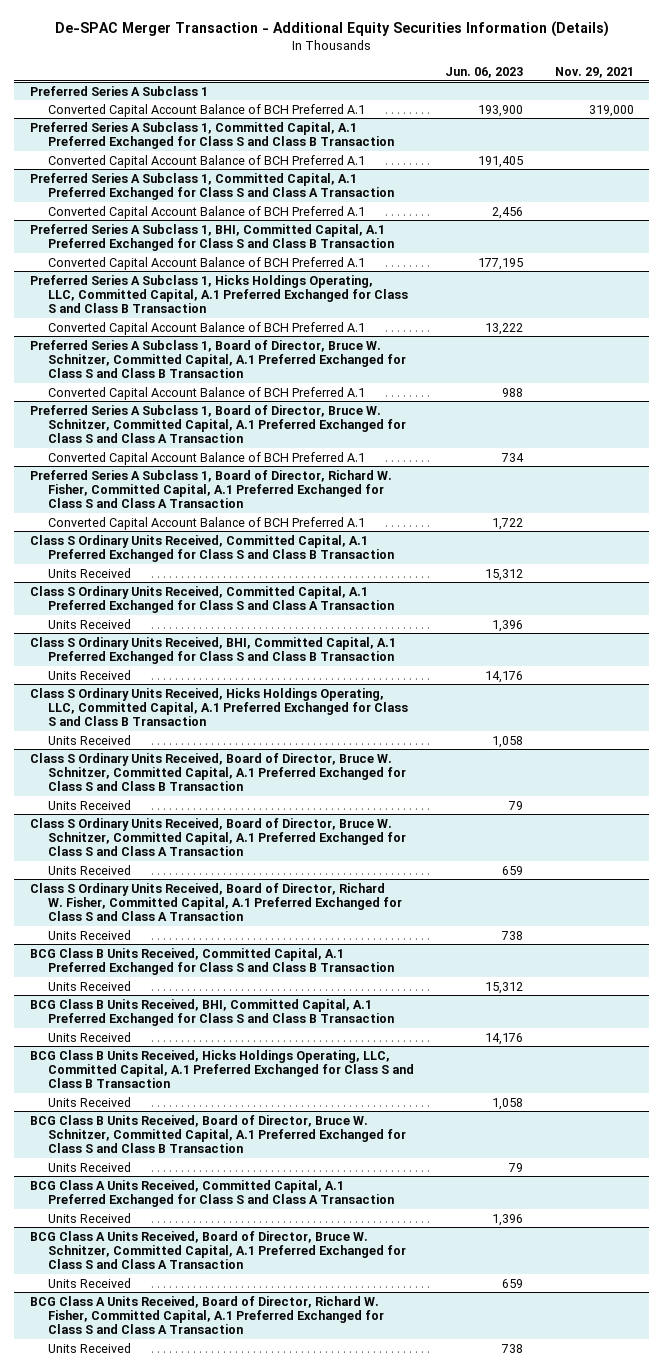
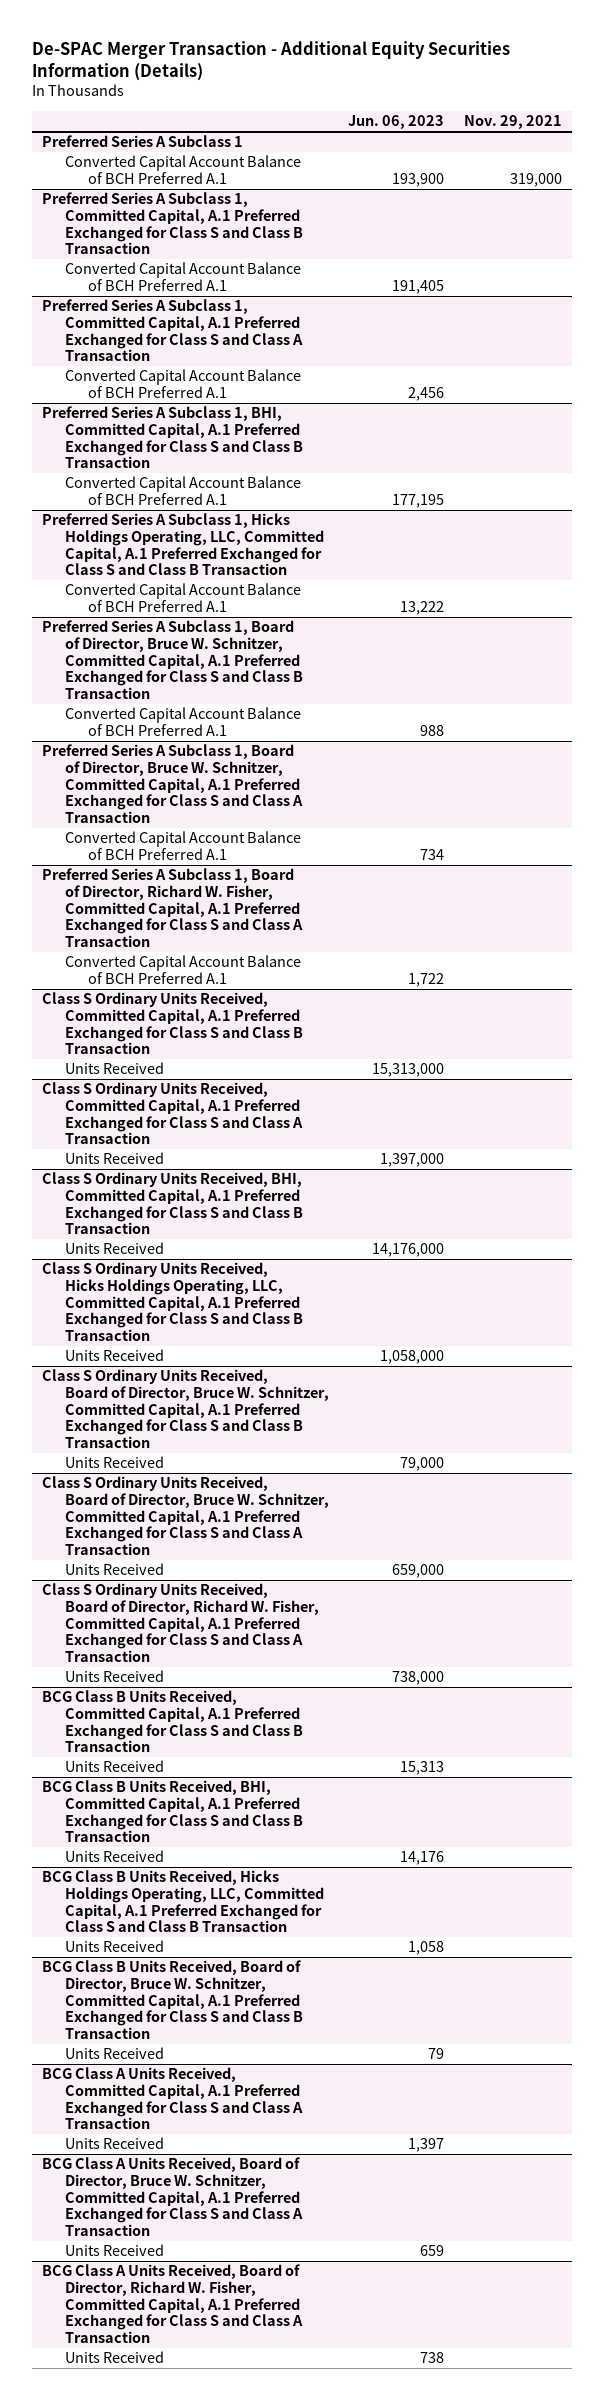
@ Class S Ordinary Units Received, Committed Capital, A.1 Preferred Exchanged for Class S and Class B Transaction
- Units Received | 15,312 |
+ Units Received | 15,313,000 |
@ Class S Ordinary Units Received, Committed Capital, A.1 Preferred Exchanged for Class S and Class A Transaction
- Units Received | 1,396 |
+ Units Received | 1,397,000 |
@ Class S Ordinary Units Received, BHI, Committed Capital, A.1 Preferred Exchanged for Class S and Class B Transaction
- Units Received | 14,176 |
+ Units Received | 14,176,000 |
@ Class S Ordinary Units Received, Hicks Holdings Operating, LLC, Committed Capital, A.1 Preferred Exchanged for Class S and Class B Transaction
- Units Received | 1,058 |
+ Units Received | 1,058,000 |
@ Class S Ordinary Units Received, Board of Director, Bruce W. Schnitzer, Committed Capital, A.1 Preferred Exchanged for Class S and Class B Transaction
- Units Received | 79 |
+ Units Received | 79,000 |
@ Class S Ordinary Units Received, Board of Director, Bruce W. Schnitzer, Committed Capital, A.1 Preferred Exchanged for Class S and Class A Transaction
- Units Received | 659 |
+ Units Received | 659,000 |
@ Class S Ordinary Units Received, Board of Director, Richard W. Fisher, Committed Capital, A.1 Preferred Exchanged for Class S and Class A Transaction
- Units Received | 738 |
+ Units Received | 738,000 |
@ BCG Class B Units Received, Committed Capital, A.1 Preferred Exchanged for Class S and Class B Transaction
- Units Received | 15,312 |
+ Units Received | 15,313 |
@ BCG Class A Units Received, Committed Capital, A.1 Preferred Exchanged for Class S and Class A Transaction
- Units Received | 1,396 |
+ Units Received | 1,397 |

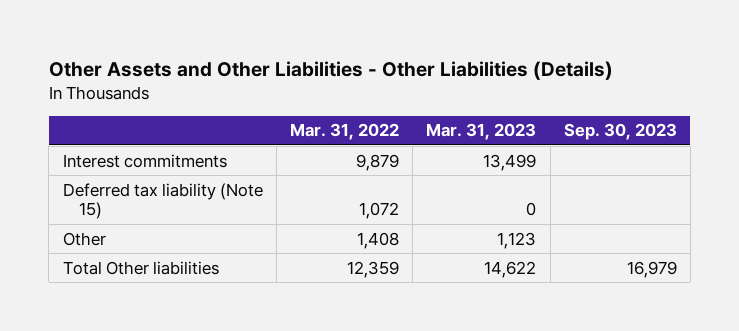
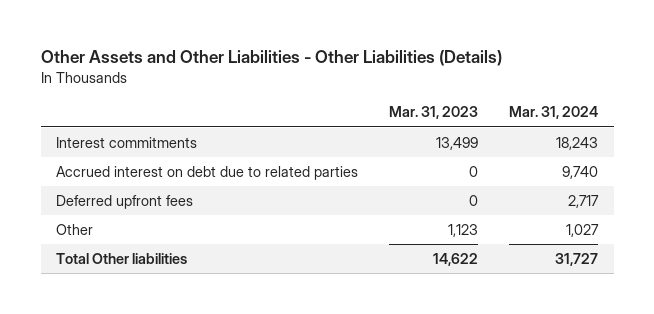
- | Mar. 31, 2022 | Mar. 31, 2023 | Sep. 30, 2023
+ | Mar. 31, 2023 | Mar. 31, 2024
- Deferred tax liability (Note 15) | 1,072 | 0 |
+ Accrued interest on debt due to related parties | 0 | 9,740
+ Deferred upfront fees | 0 | 2,717

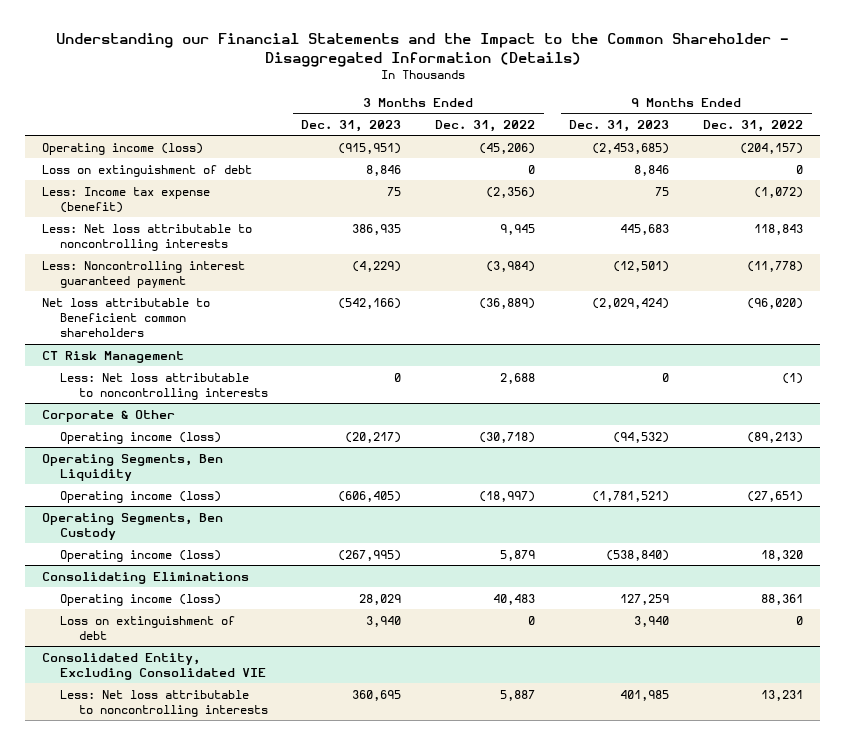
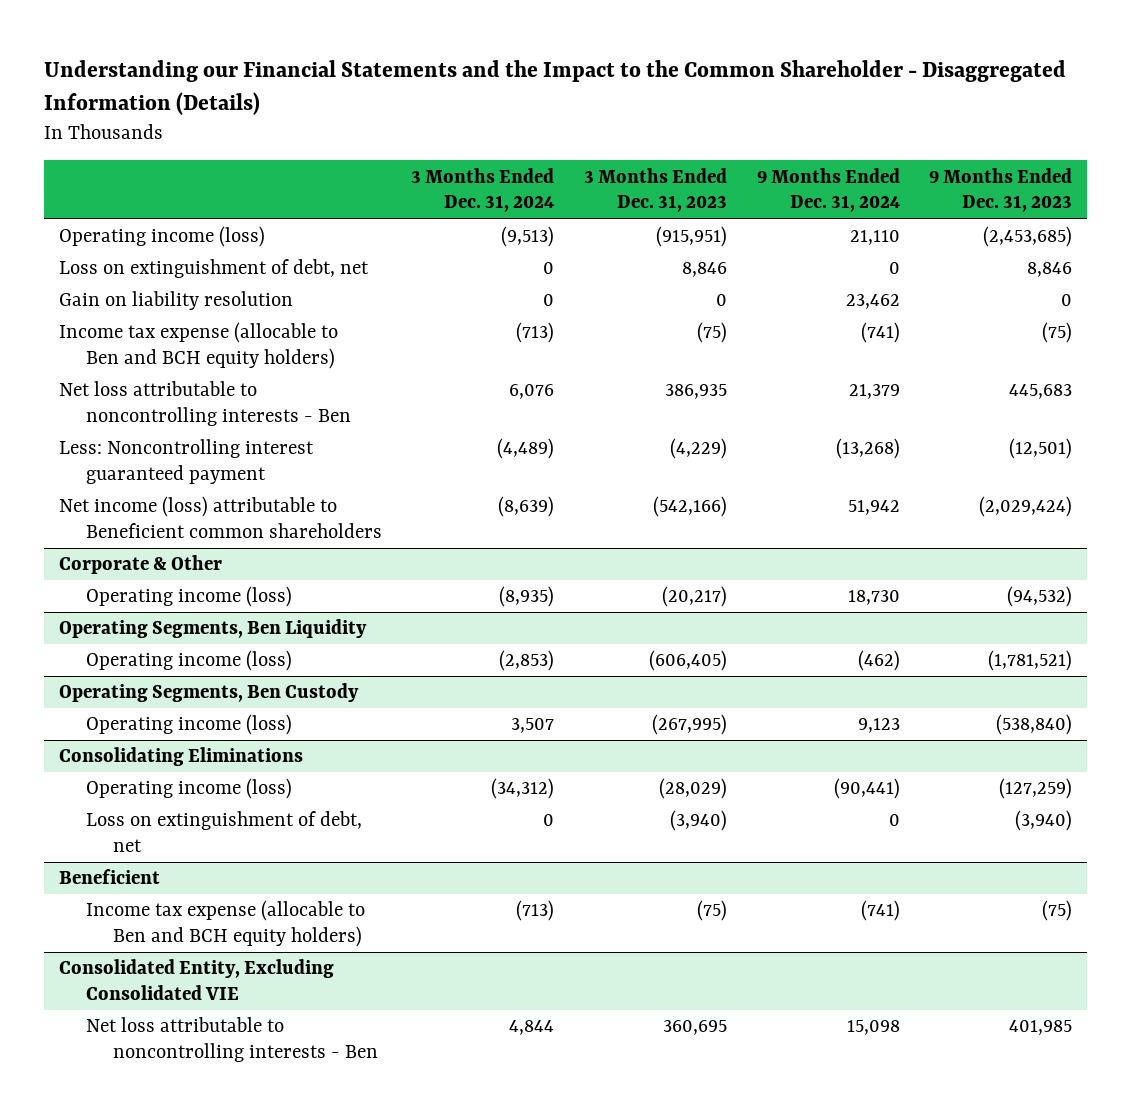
- | 3 Months Ended Dec. 31, 2023 | 3 Months Ended Dec. 31, 2022 | 9 Months Ended Dec. 31, 2023 | 9 Months Ended Dec. 31, 2022
+ | 3 Months Ended Dec. 31, 2024 | 3 Months Ended Dec. 31, 2023 | 9 Months Ended Dec. 31, 2024 | 9 Months Ended Dec. 31, 2023
- Loss on extinguishment of debt | 8,846 | 0 | 8,846 | 0
- Less: Income tax expense (benefit) | 75 | (2,356) | 75 | (1,072)
- Less: Net loss attributable to noncontrolling interests | 386,935 | 9,945 | 445,683 | 118,843
+ Loss on extinguishment of debt, net | 0 | 8,846 | 0 | 8,846
+ Gain on liability resolution | 0 | 0 | 23,462 | 0
+ Income tax expense (allocable to Ben and BCH equity holders) | (713) | (75) | (741) | (75)
+ Net loss attributable to noncontrolling interests - Ben | 6,076 | 386,935 | 21,379 | 445,683
- Net loss attributable to Beneficient common shareholders | (542,166) | (36,889) | (2,029,424) | (96,020)
- CT Risk Management
- Less: Net loss attributable to noncontrolling interests | 0 | 2,688 | 0 | (1)
+ Net income (loss) attributable to Beneficient common shareholders | (8,639) | (542,166) | 51,942 | (2,029,424)
@ Consolidating Eliminations
- Operating income (loss) | 28,029 | 40,483 | 127,259 | 88,361
- Loss on extinguishment of debt | 3,940 | 0 | 3,940 | 0
+ Operating income (loss) | (34,312) | (28,029) | (90,441) | (127,259)
+ Loss on extinguishment of debt, net | 0 | (3,940) | 0 | (3,940)
+ Beneficient
+ Income tax expense (allocable to Ben and BCH equity holders) | (713) | (75) | (741) | (75)
@ Consolidated Entity, Excluding Consolidated VIE
- Less: Net loss attributable to noncontrolling interests | 360,695 | 5,887 | 401,985 | 13,231
+ Net loss attributable to noncontrolling interests - Ben | 4,844 | 360,695 | 15,098 | 401,985

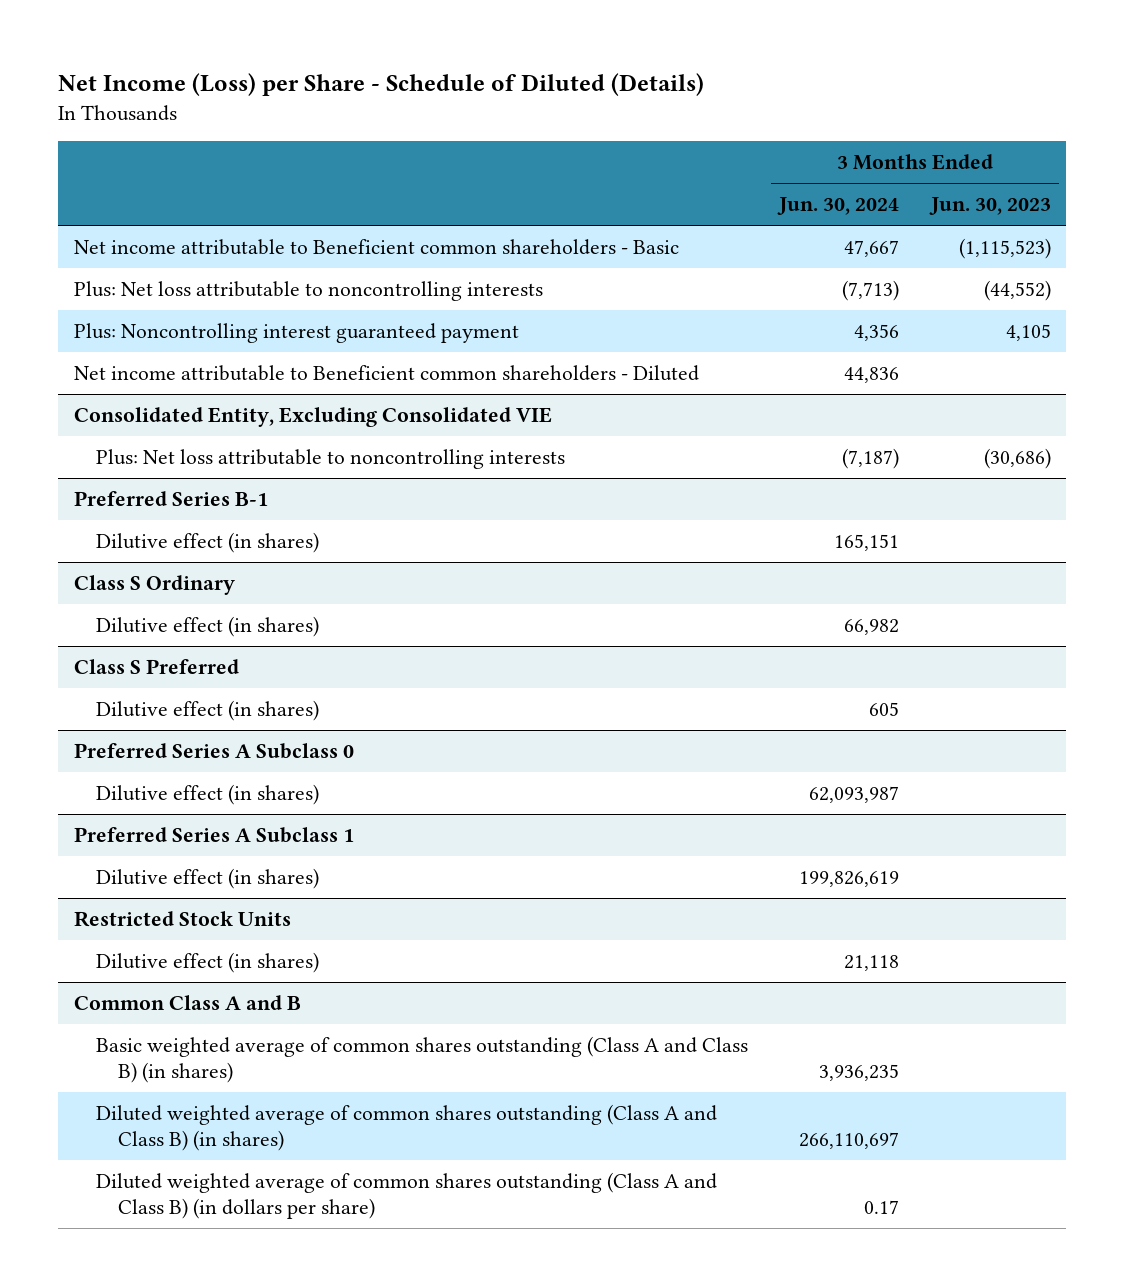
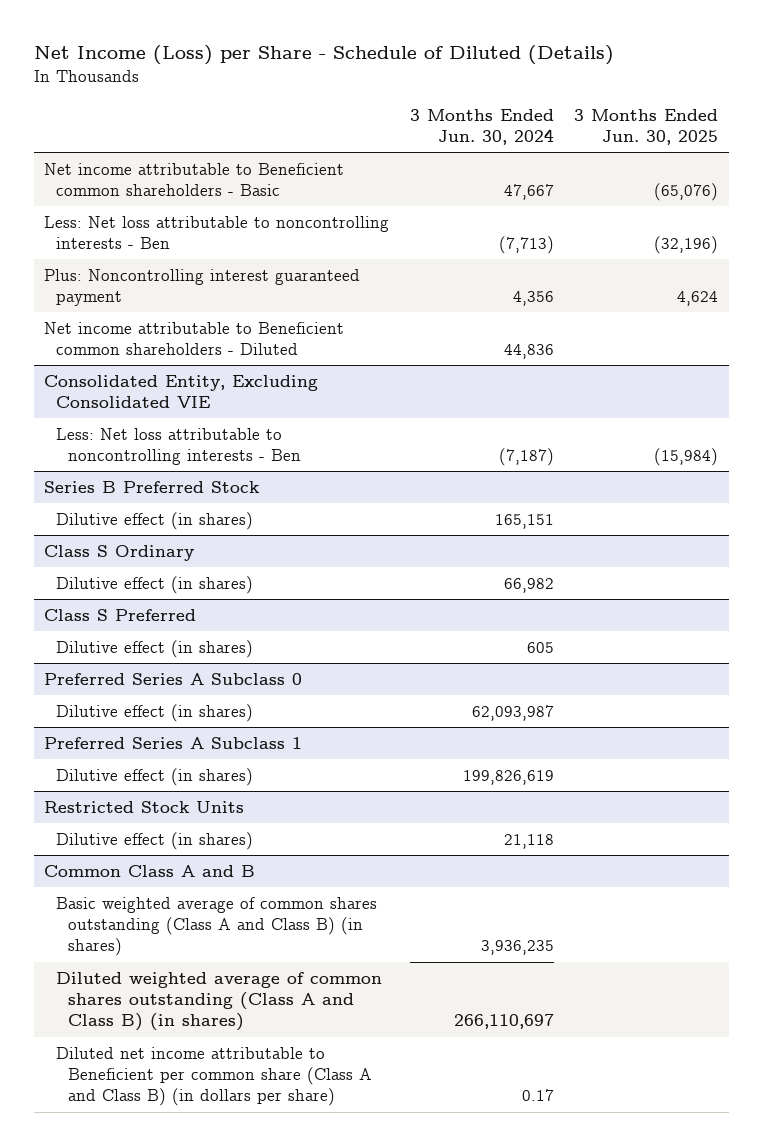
- | 3 Months Ended Jun. 30, 2024 | 3 Months Ended Jun. 30, 2023
+ | 3 Months Ended Jun. 30, 2024 | 3 Months Ended Jun. 30, 2025
- Plus: Net loss attributable to noncontrolling interests | (7,713) | (44,552)
+ Less: Net loss attributable to noncontrolling interests - Ben | (7,713) | (32,196)
@ Consolidated Entity, Excluding Consolidated VIE
- Plus: Net loss attributable to noncontrolling interests | (7,187) | (30,686)
- Preferred Series B-1
@ Consolidated Entity, Excluding Consolidated VIE
+ Less: Net loss attributable to noncontrolling interests - Ben | (7,187) | (15,984)
+ Series B Preferred Stock
@ Common Class A and B
- Diluted weighted average of common shares outstanding (Class A and Class B) (in dollars per share) | 0.17 |
+ Diluted net income attributable to Beneficient per common share (Class A and Class B) (in dollars per share) | 0.17 |

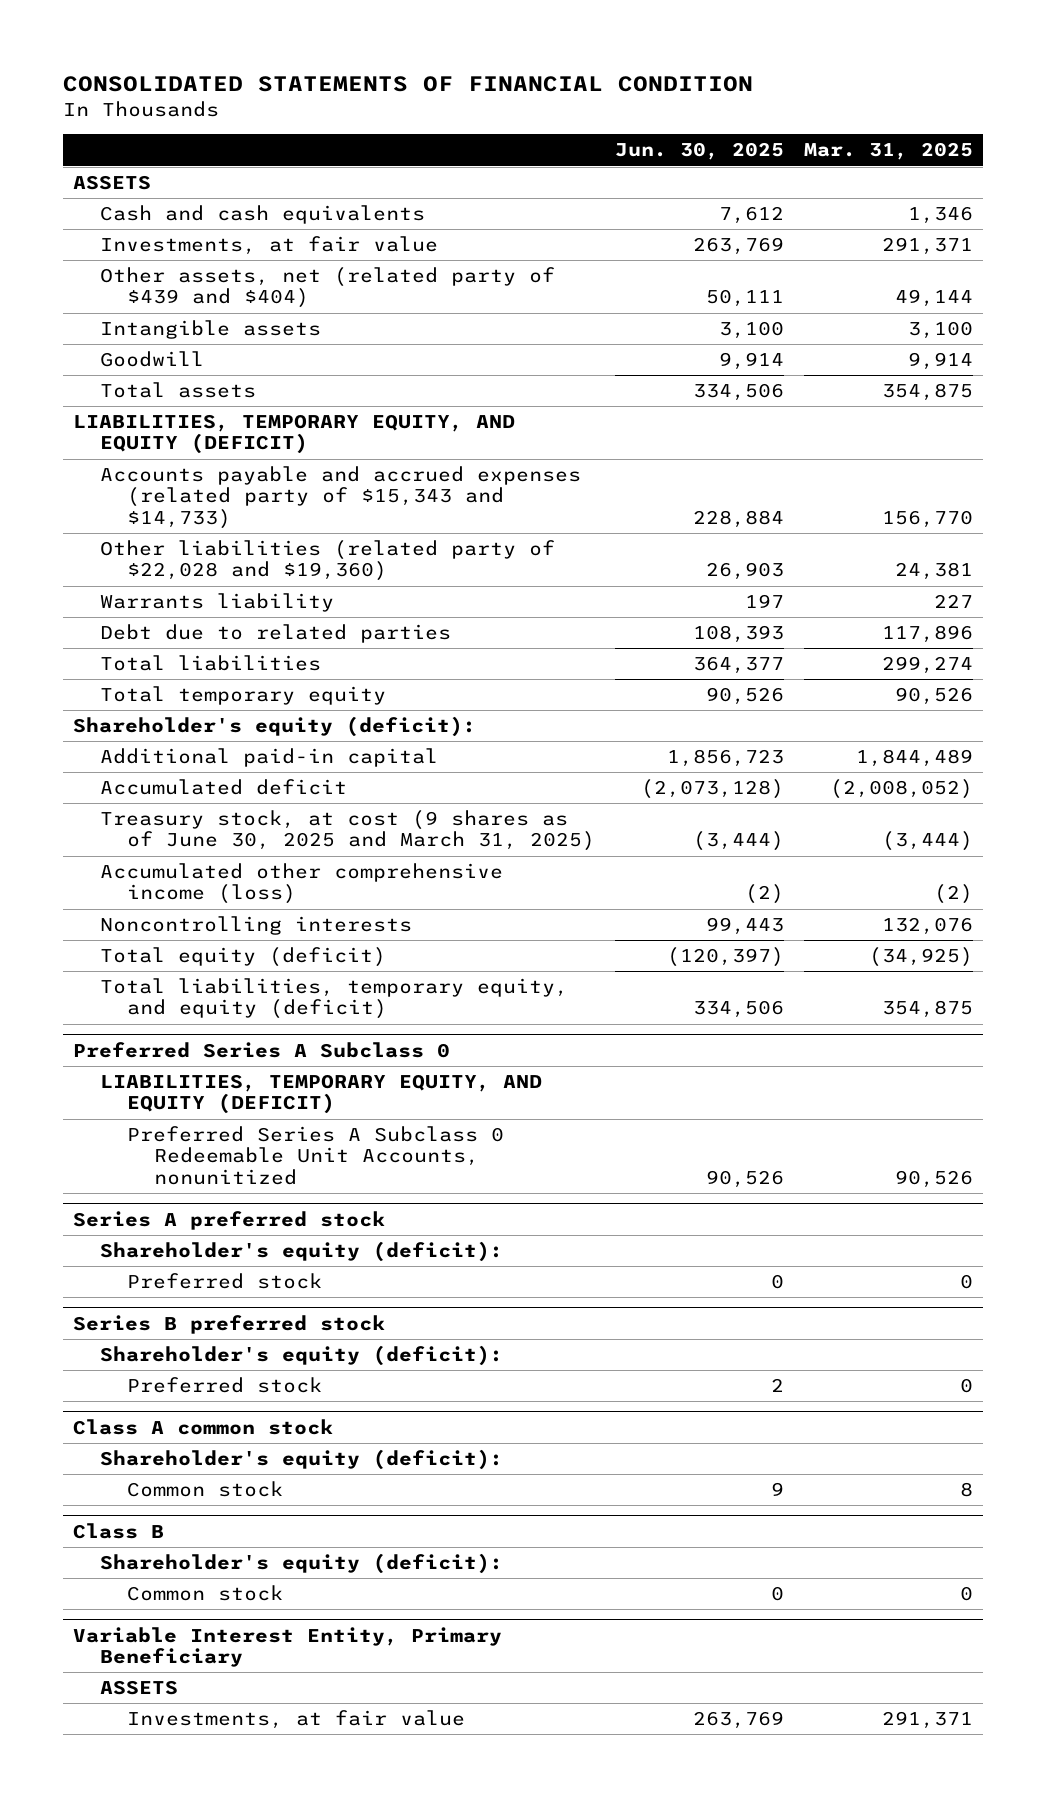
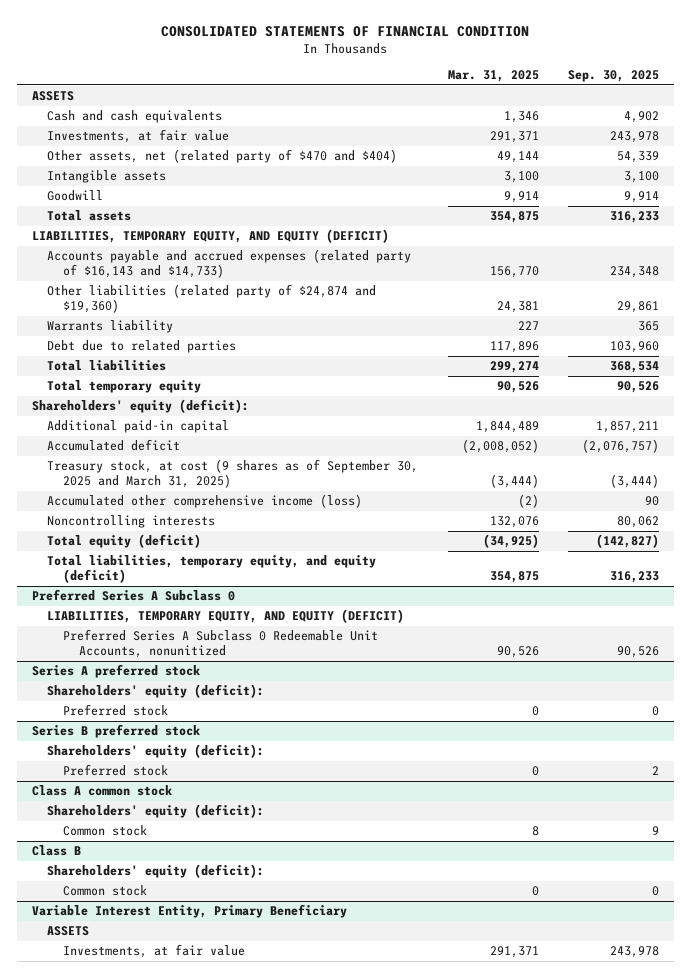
- | Jun. 30, 2025 | Mar. 31, 2025
+ | Mar. 31, 2025 | Sep. 30, 2025
- Other assets, net (related party of $439 and $404) | 50,111 | 49,144
+ Other assets, net (related party of $470 and $404) | 49,144 | 54,339
- Accounts payable and accrued expenses (related party of $15,343 and $14,733) | 228,884 | 156,770
- Other liabilities (related party of $22,028 and $19,360) | 26,903 | 24,381
+ Accounts payable and accrued expenses (related party of $16,143 and $14,733) | 156,770 | 234,348
+ Other liabilities (related party of $24,874 and $19,360) | 24,381 | 29,861
- Shareholder's equity (deficit):
+ Shareholders' equity (deficit):
- Treasury stock, at cost (9 shares as of June 30, 2025 and March 31, 2025) | (3,444) | (3,444)
+ Treasury stock, at cost (9 shares as of September 30, 2025 and March 31, 2025) | (3,444) | (3,444)
@ Series A preferred stock
- Shareholder's equity (deficit):
+ Shareholders' equity (deficit):
@ Series B preferred stock
- Shareholder's equity (deficit):
+ Shareholders' equity (deficit):
@ Class A common stock
- Shareholder's equity (deficit):
+ Shareholders' equity (deficit):
@ Class B
- Shareholder's equity (deficit):
+ Shareholders' equity (deficit):

